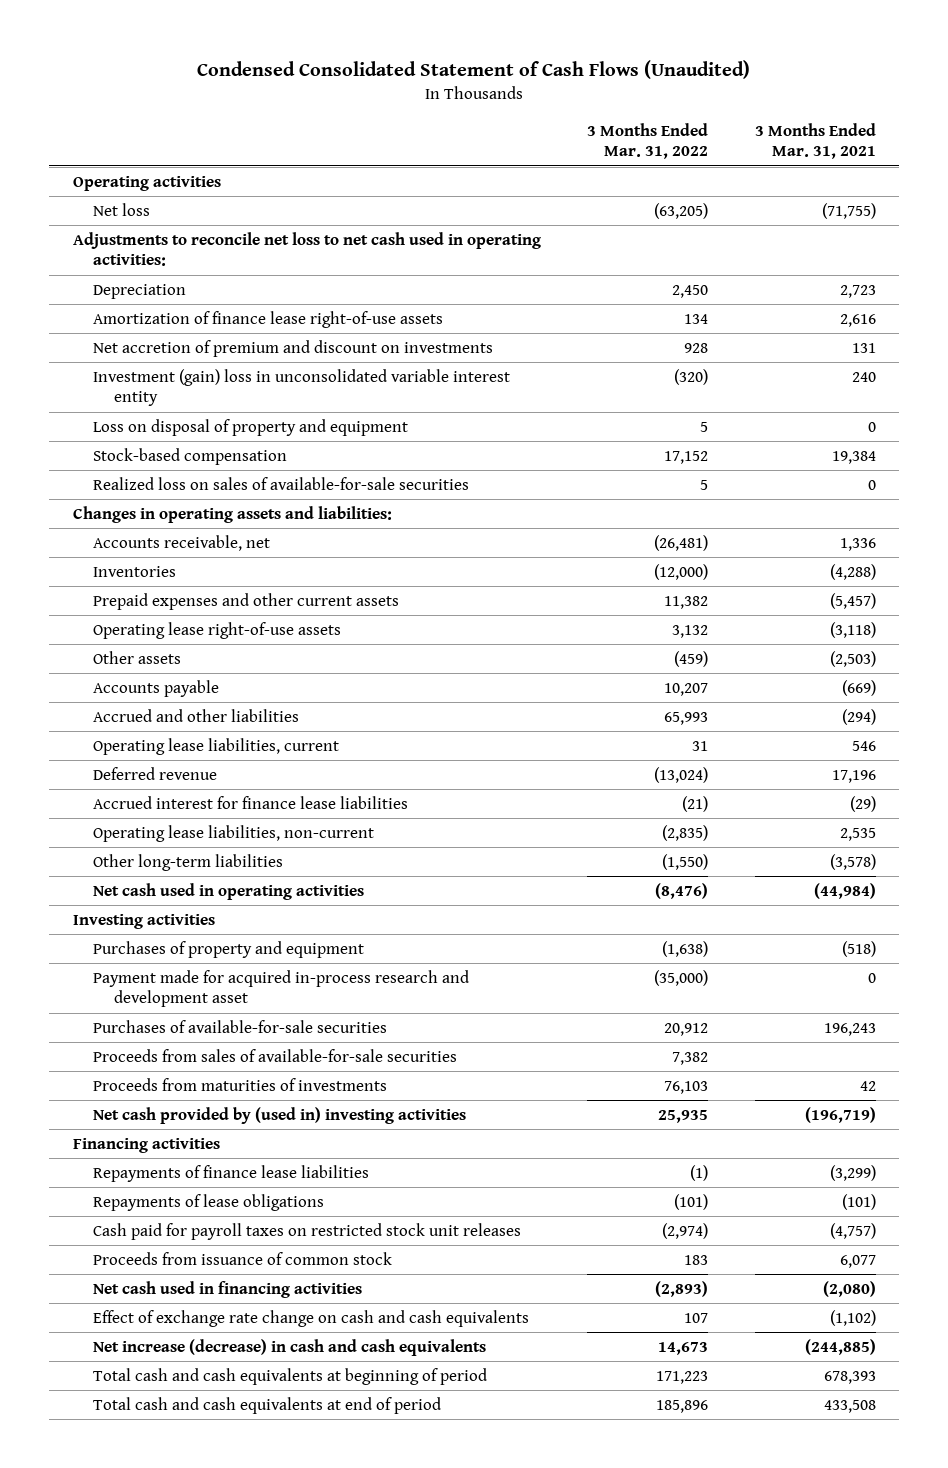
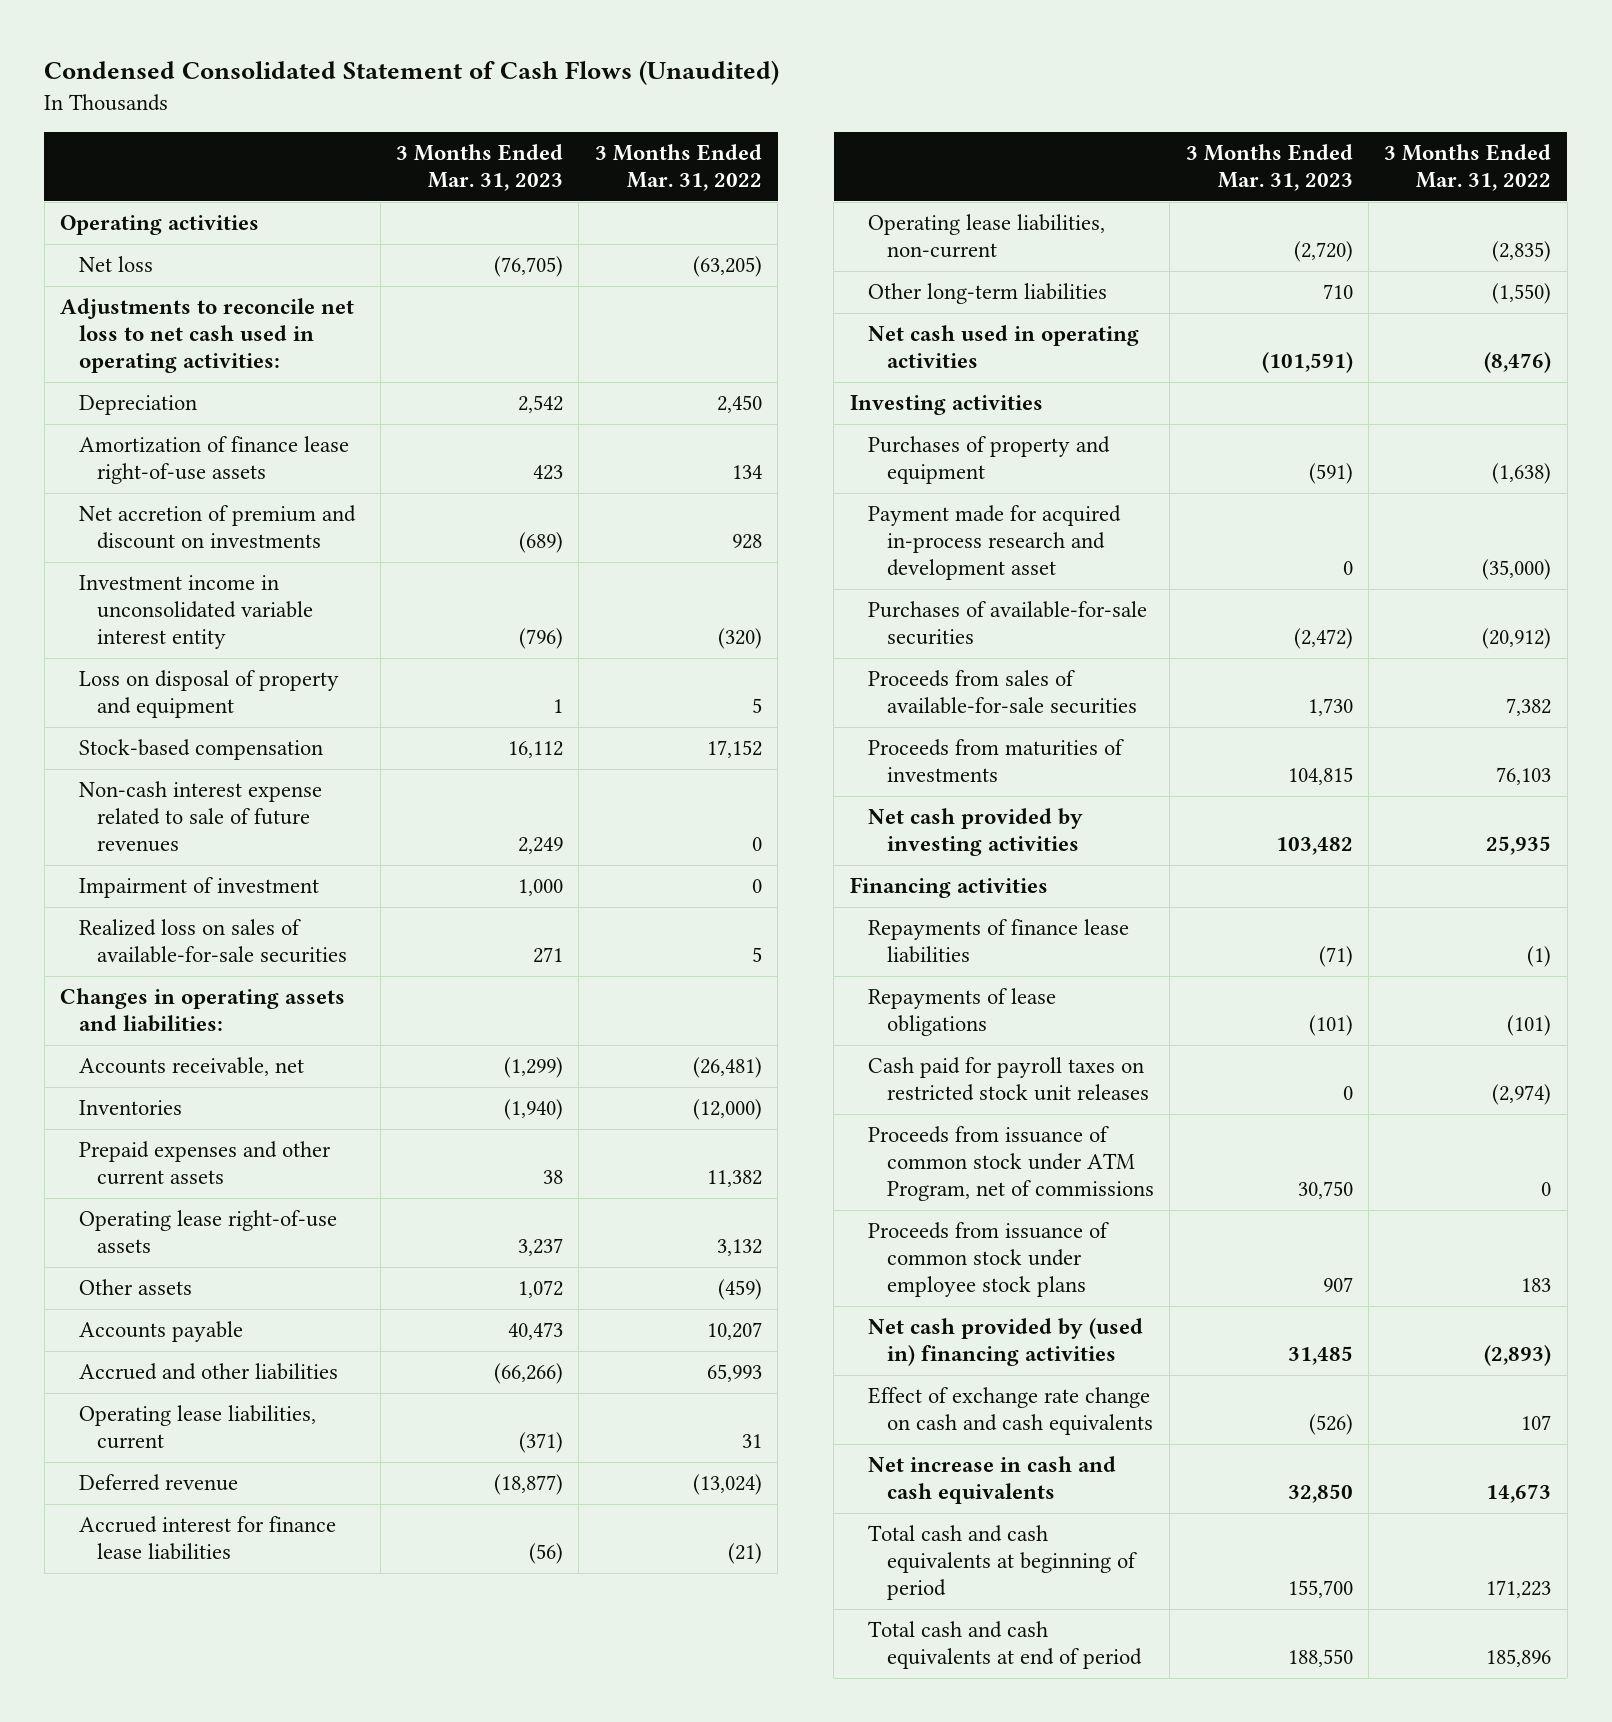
- | 3 Months Ended Mar. 31, 2022 | 3 Months Ended Mar. 31, 2021
+ | 3 Months Ended Mar. 31, 2023 | 3 Months Ended Mar. 31, 2022
- Investment (gain) loss in unconsolidated variable interest entity | (320) | 240
+ Investment income in unconsolidated variable interest entity | (796) | (320)
+ Non-cash interest expense related to sale of future revenues | 2,249 | 0
+ Impairment of investment | 1,000 | 0
- Purchases of available-for-sale securities | 20,912 | 196,243
+ Purchases of available-for-sale securities | (2,472) | (20,912)
- Net cash provided by (used in) investing activities | 25,935 | (196,719)
+ Net cash provided by investing activities | 103,482 | 25,935
- Proceeds from issuance of common stock | 183 | 6,077
- Net cash used in financing activities | (2,893) | (2,080)
+ Proceeds from issuance of common stock under ATM Program, net of commissions | 30,750 | 0
+ Proceeds from issuance of common stock under employee stock plans | 907 | 183
+ Net cash provided by (used in) financing activities | 31,485 | (2,893)
- Net increase (decrease) in cash and cash equivalents | 14,673 | (244,885)
+ Net increase in cash and cash equivalents | 32,850 | 14,673

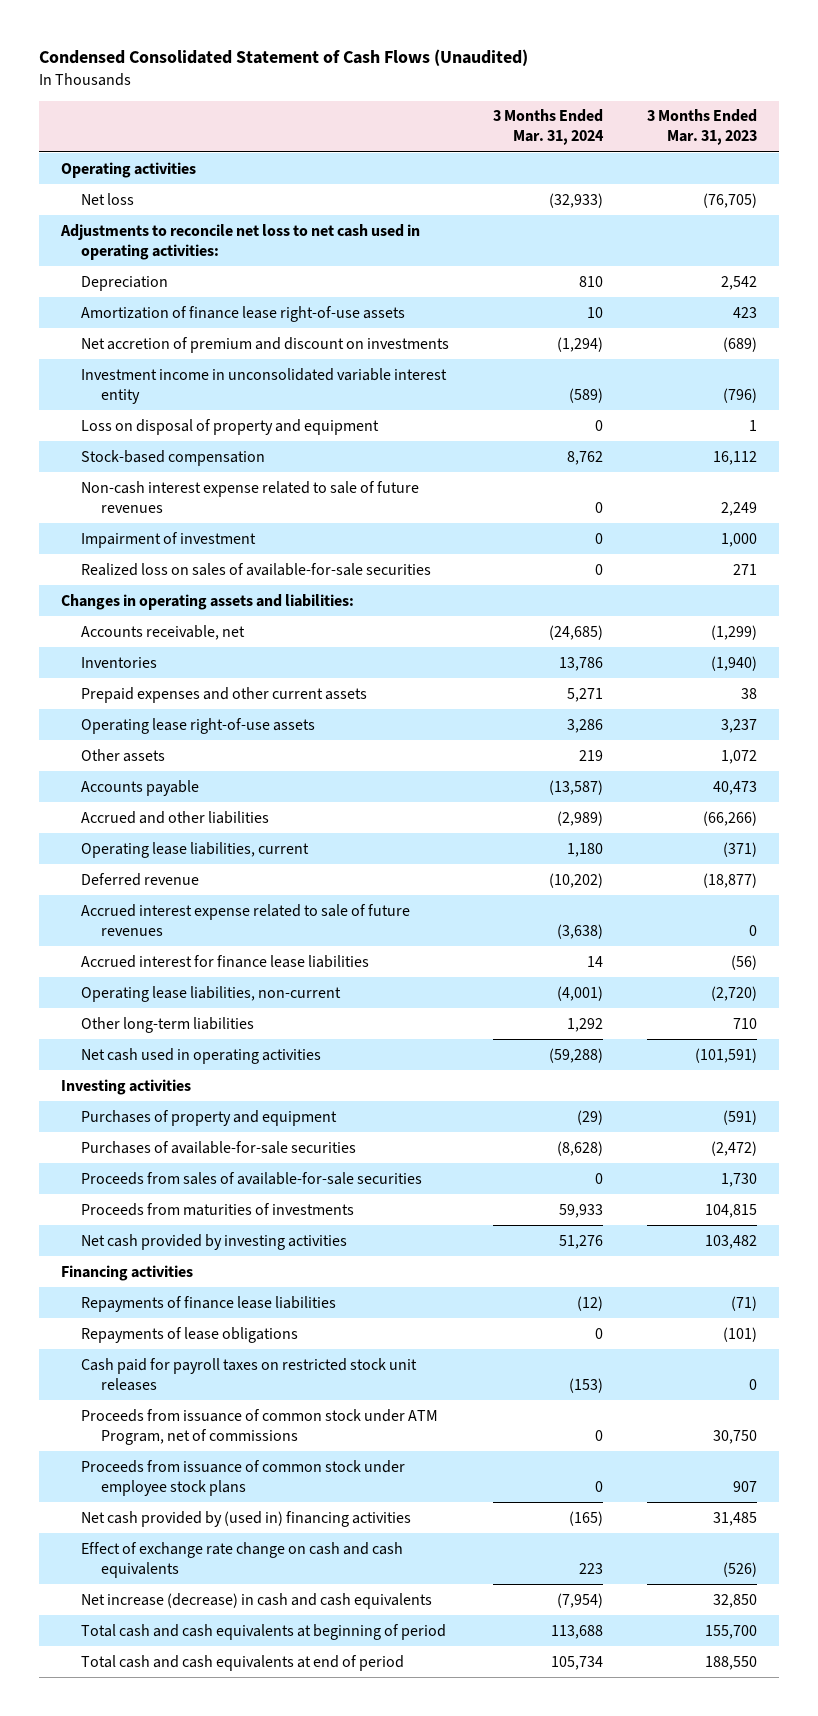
- | 3 Months Ended Mar. 31, 2023 | 3 Months Ended Mar. 31, 2022
+ | 3 Months Ended Mar. 31, 2024 | 3 Months Ended Mar. 31, 2023
+ Accrued interest expense related to sale of future revenues | (3,638) | 0
- Payment made for acquired in-process research and development asset | 0 | (35,000)
- Net increase in cash and cash equivalents | 32,850 | 14,673
+ Net increase (decrease) in cash and cash equivalents | (7,954) | 32,850

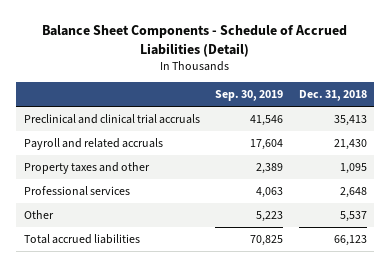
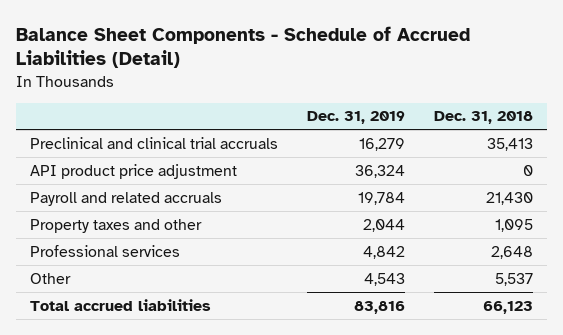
- | Sep. 30, 2019 | Dec. 31, 2018
+ | Dec. 31, 2019 | Dec. 31, 2018
+ API product price adjustment | 36,324 | 0

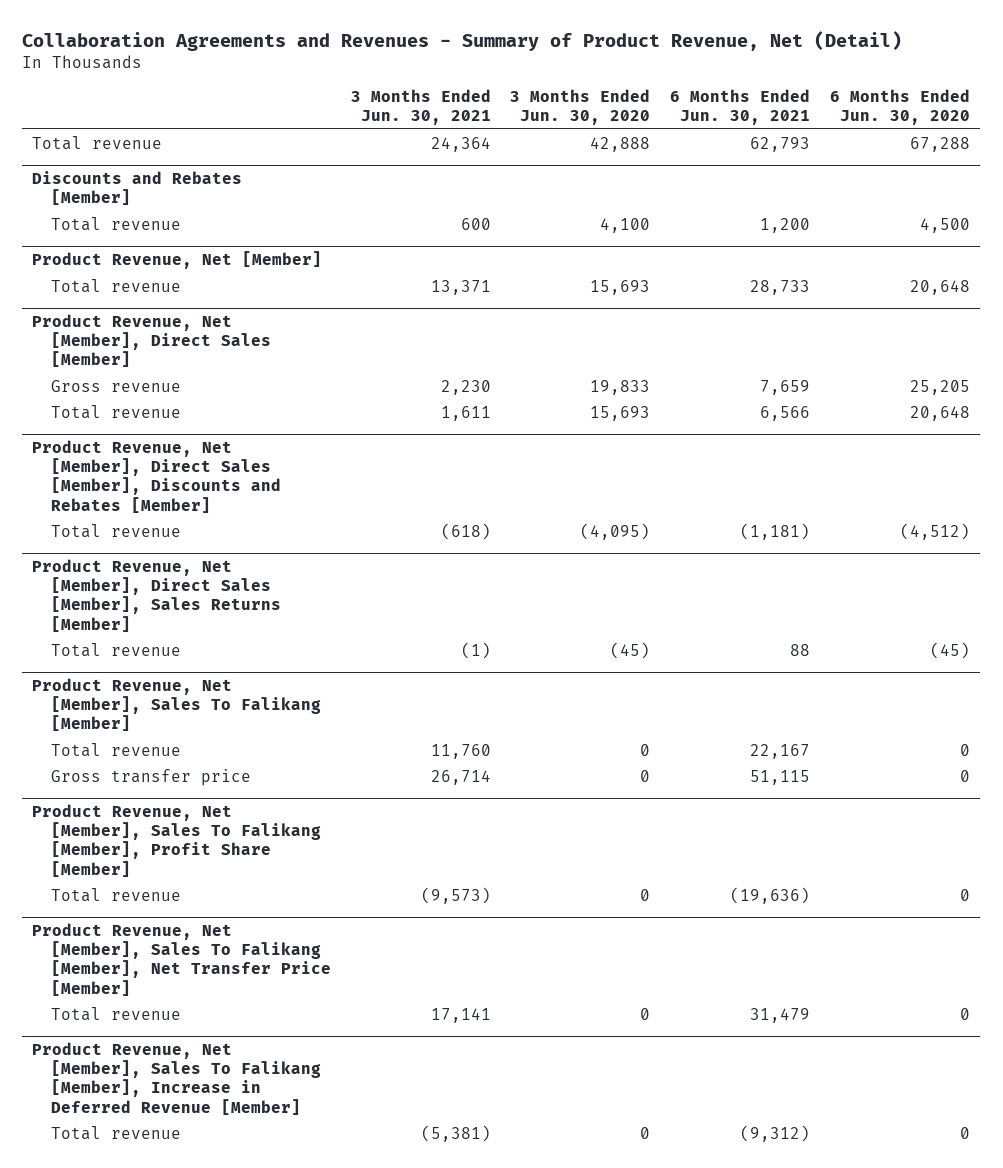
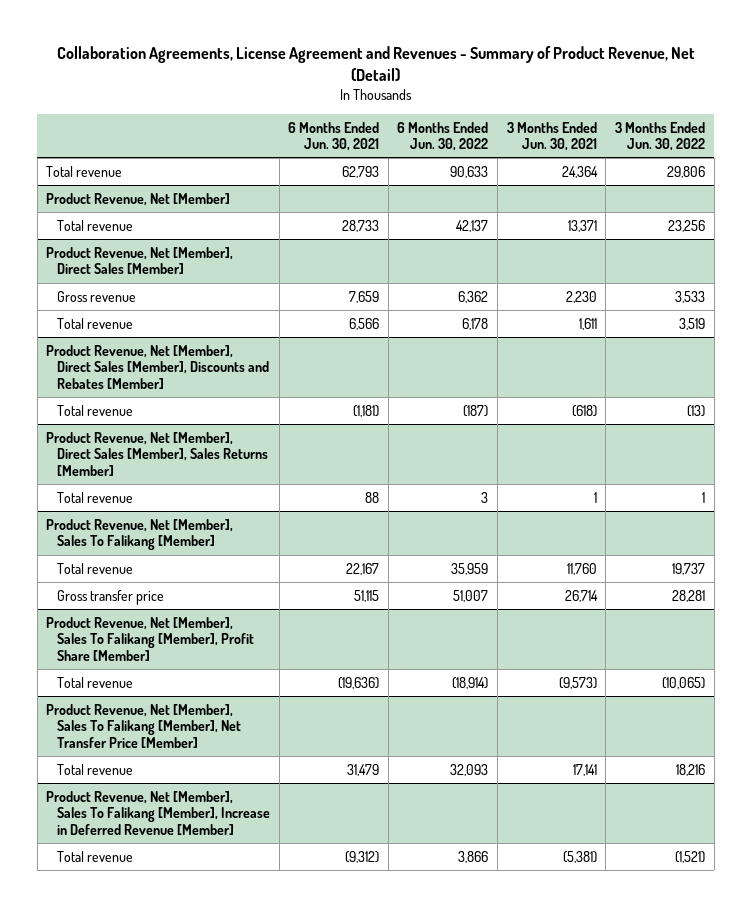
- Collaboration Agreements and Revenues - Summary of Product Revenue, Net (Detail)
+ Collaboration Agreements, License Agreement and Revenues - Summary of Product Revenue, Net (Detail)
- | 3 Months Ended Jun. 30, 2021 | 3 Months Ended Jun. 30, 2020 | 6 Months Ended Jun. 30, 2021 | 6 Months Ended Jun. 30, 2020
+ | 6 Months Ended Jun. 30, 2021 | 6 Months Ended Jun. 30, 2022 | 3 Months Ended Jun. 30, 2021 | 3 Months Ended Jun. 30, 2022
- Discounts and Rebates [Member]
- Total revenue | 600 | 4,100 | 1,200 | 4,500
@ Product Revenue, Net [Member], Direct Sales [Member], Sales Returns [Member]
- Total revenue | (1) | (45) | 88 | (45)
+ Total revenue | 88 | 3 | 1 | 1

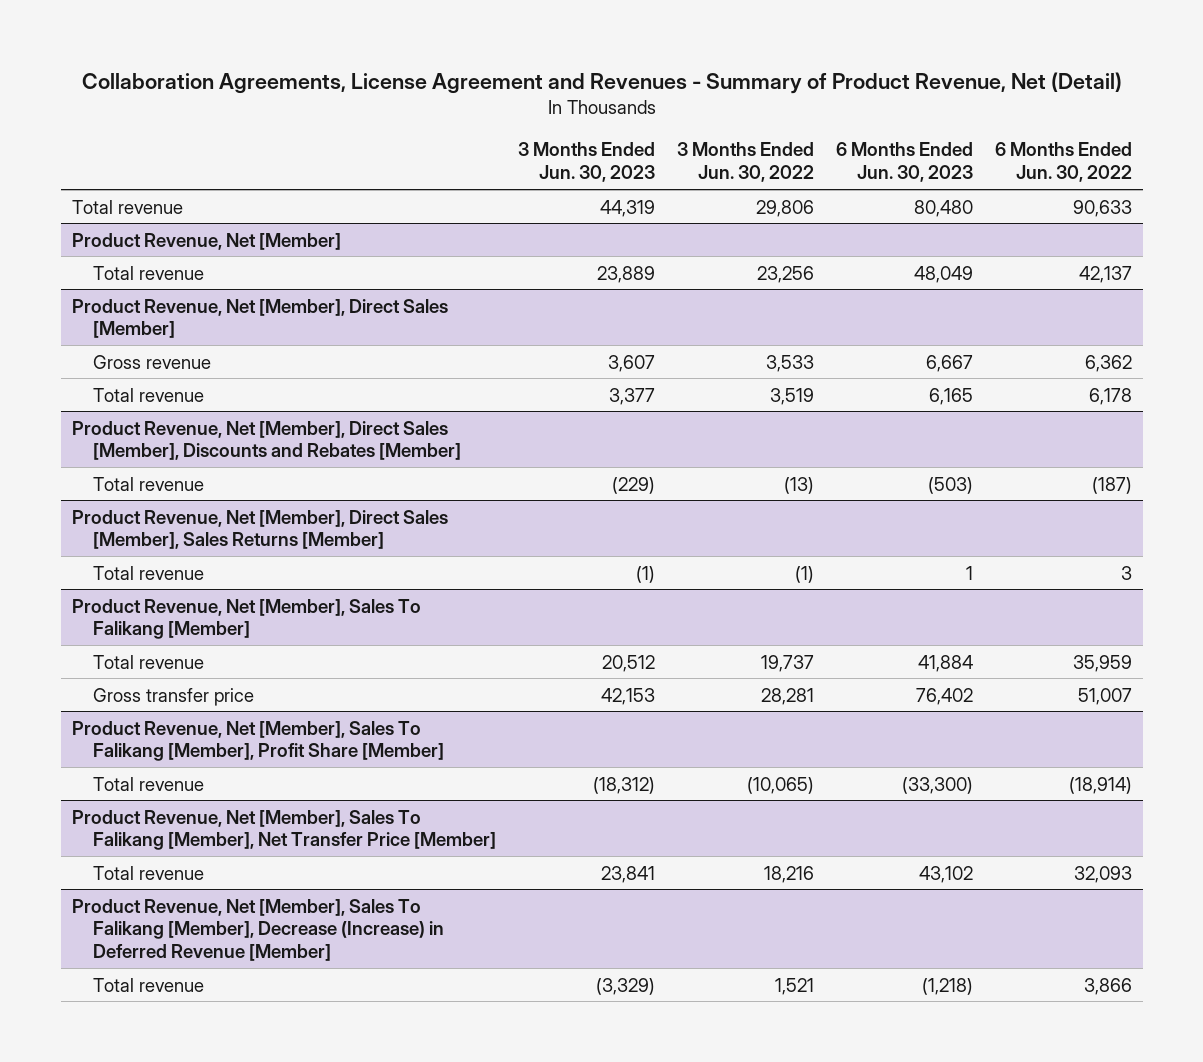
- | 6 Months Ended Jun. 30, 2021 | 6 Months Ended Jun. 30, 2022 | 3 Months Ended Jun. 30, 2021 | 3 Months Ended Jun. 30, 2022
+ | 3 Months Ended Jun. 30, 2023 | 3 Months Ended Jun. 30, 2022 | 6 Months Ended Jun. 30, 2023 | 6 Months Ended Jun. 30, 2022
@ Product Revenue, Net [Member], Direct Sales [Member], Sales Returns [Member]
- Total revenue | 88 | 3 | 1 | 1
+ Total revenue | (1) | (1) | 1 | 3
- Product Revenue, Net [Member], Sales To Falikang [Member], Increase in Deferred Revenue [Member]
- Total revenue | (9,312) | 3,866 | (5,381) | (1,521)
+ Product Revenue, Net [Member], Sales To Falikang [Member], Decrease (Increase) in Deferred Revenue [Member]
+ Total revenue | (3,329) | 1,521 | (1,218) | 3,866

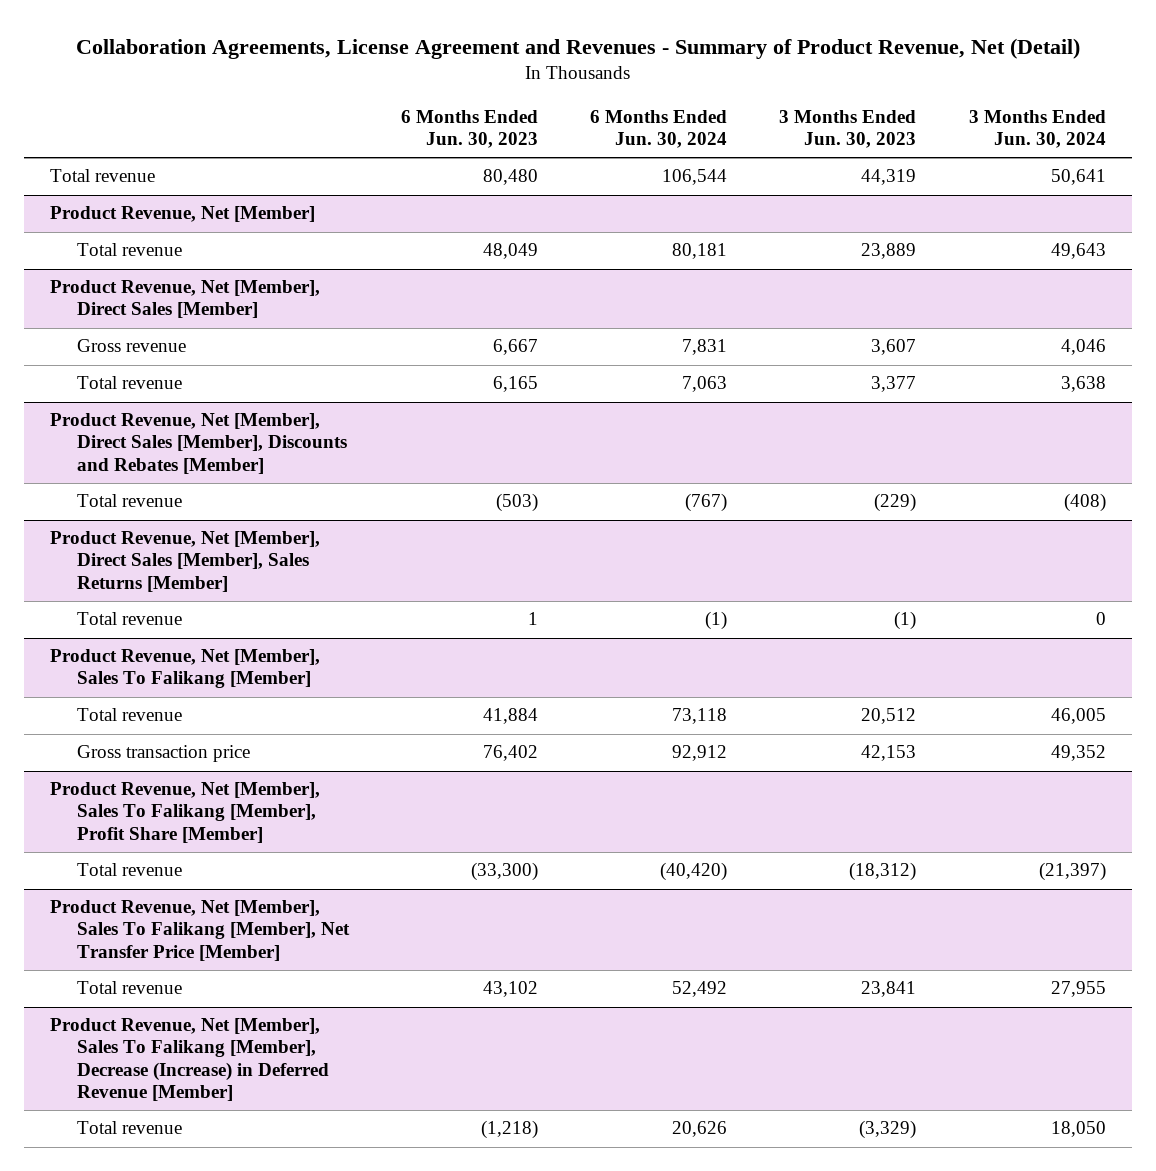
- | 3 Months Ended Jun. 30, 2023 | 3 Months Ended Jun. 30, 2022 | 6 Months Ended Jun. 30, 2023 | 6 Months Ended Jun. 30, 2022
+ | 6 Months Ended Jun. 30, 2023 | 6 Months Ended Jun. 30, 2024 | 3 Months Ended Jun. 30, 2023 | 3 Months Ended Jun. 30, 2024
@ Product Revenue, Net [Member], Sales To Falikang [Member]
- Gross transfer price | 42,153 | 28,281 | 76,402 | 51,007
+ Gross transaction price | 76,402 | 92,912 | 42,153 | 49,352

